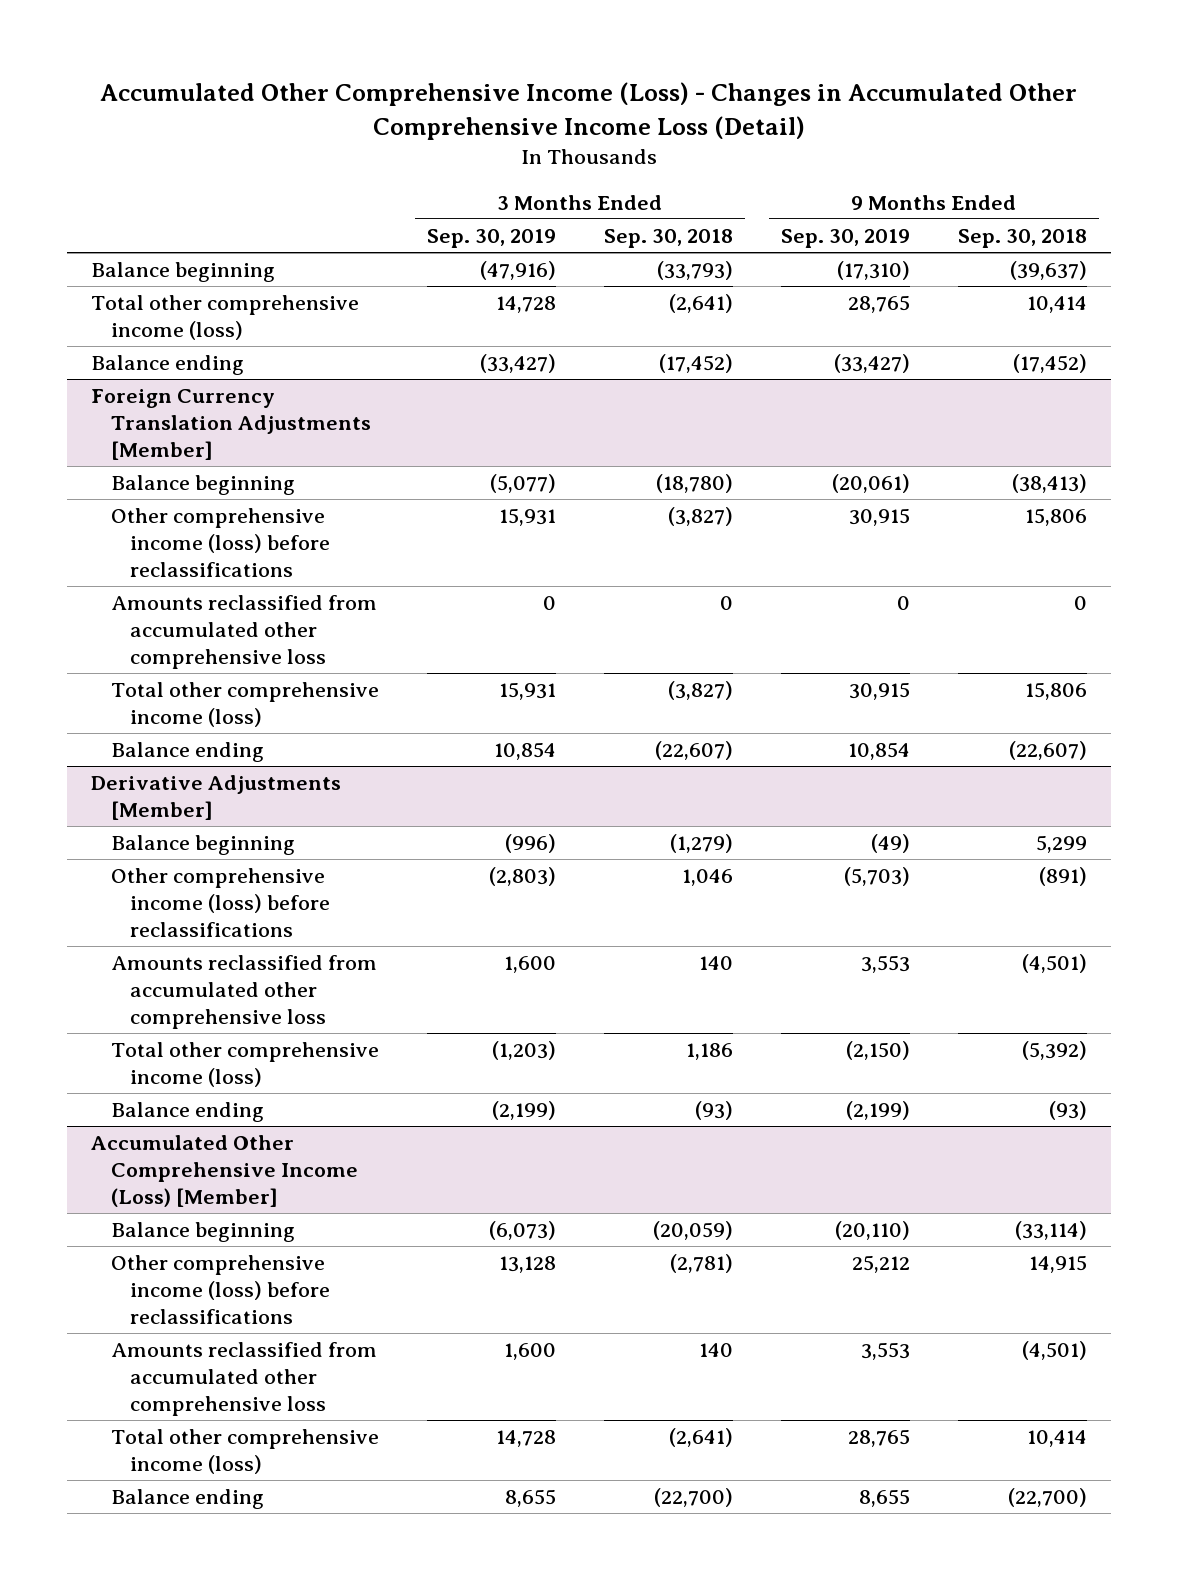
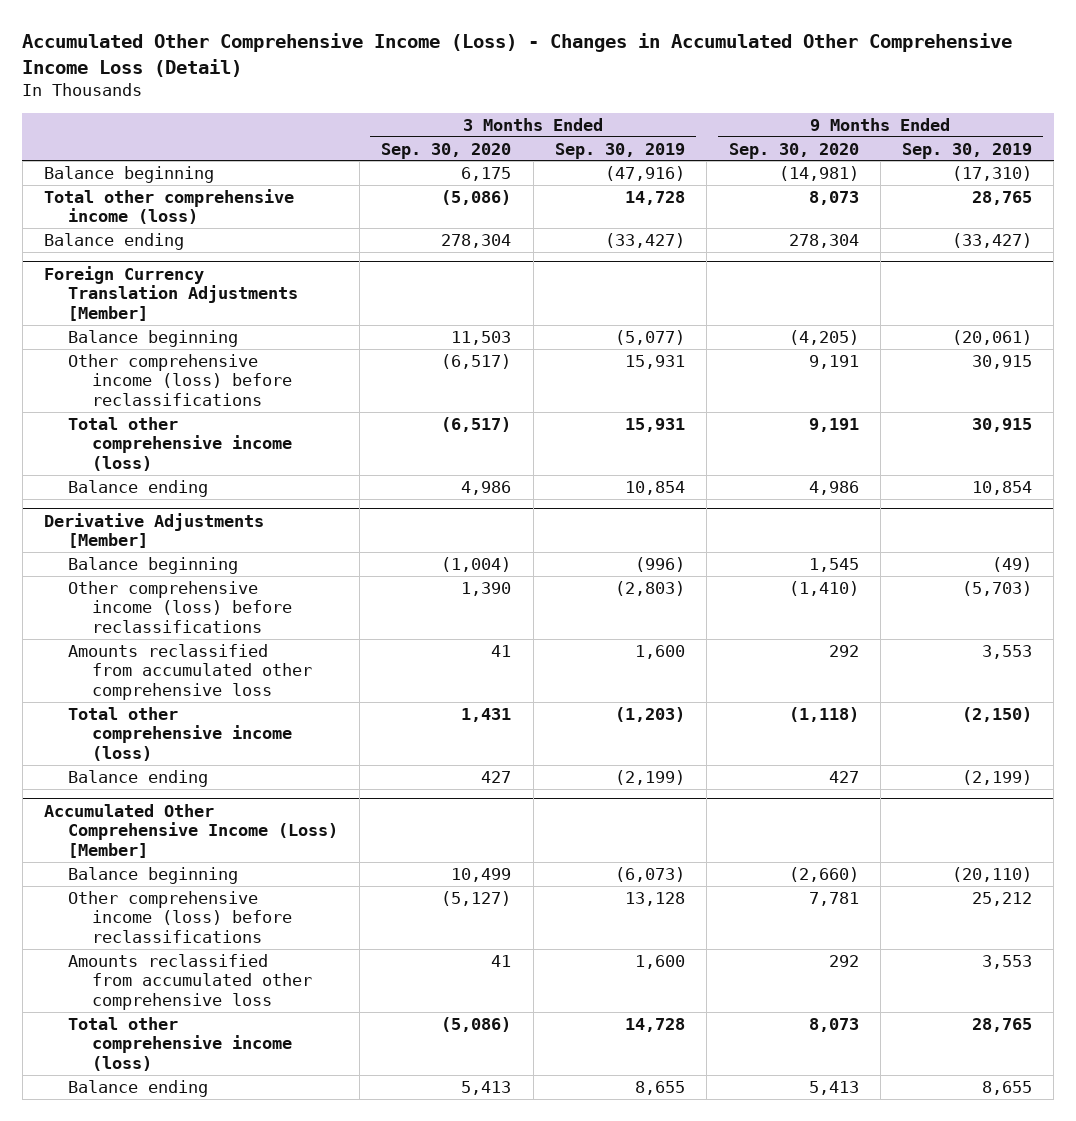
- | 3 Months Ended Sep. 30, 2019 | 3 Months Ended Sep. 30, 2018 | 9 Months Ended Sep. 30, 2019 | 9 Months Ended Sep. 30, 2018
+ | 3 Months Ended Sep. 30, 2020 | 3 Months Ended Sep. 30, 2019 | 9 Months Ended Sep. 30, 2020 | 9 Months Ended Sep. 30, 2019
@ Foreign Currency Translation Adjustments [Member]
- Amounts reclassified from accumulated other comprehensive loss | 0 | 0 | 0 | 0

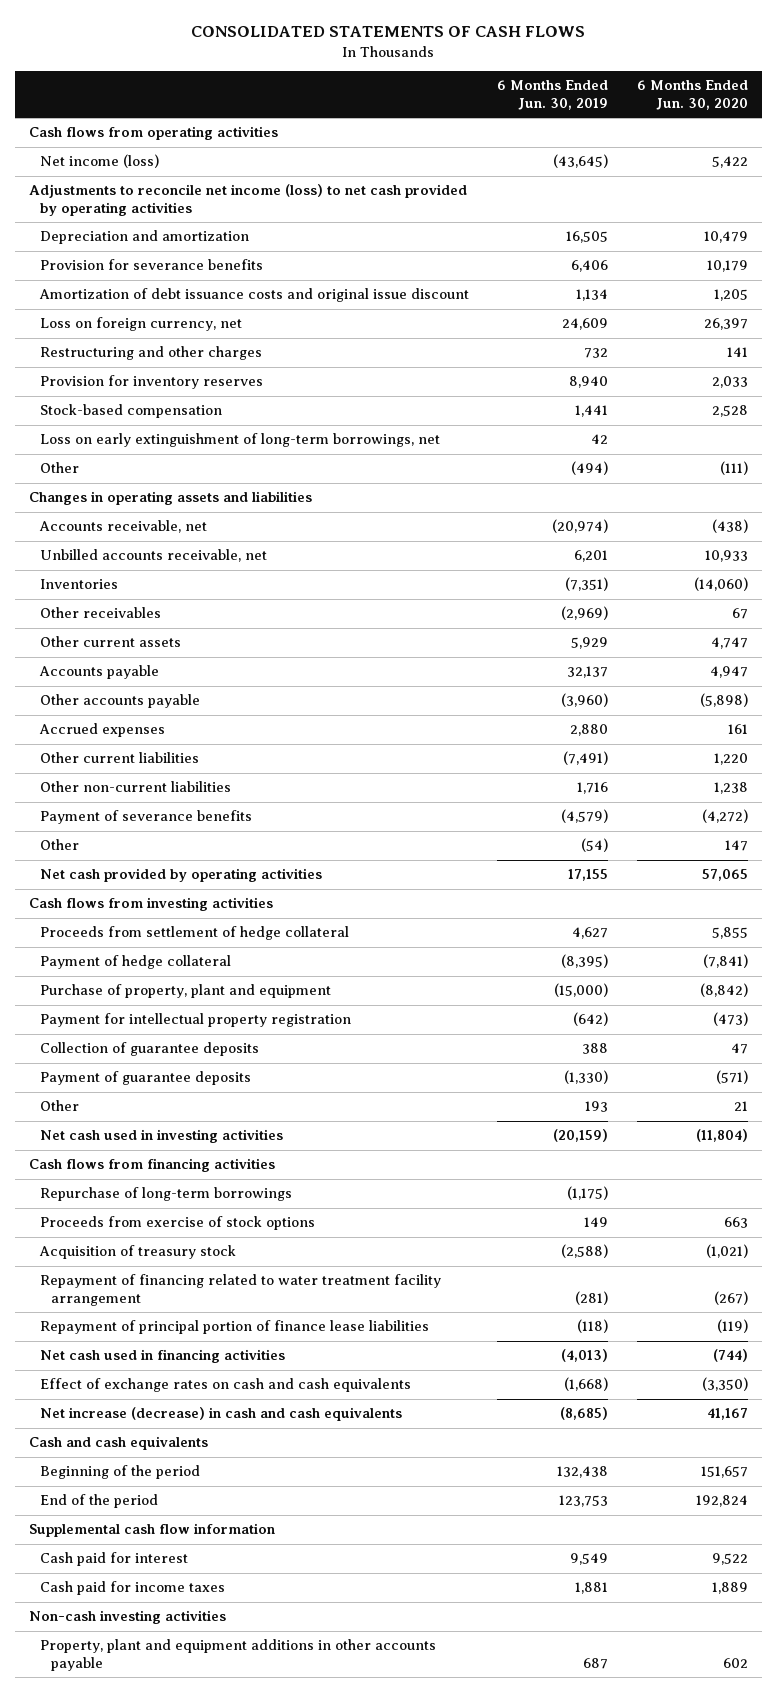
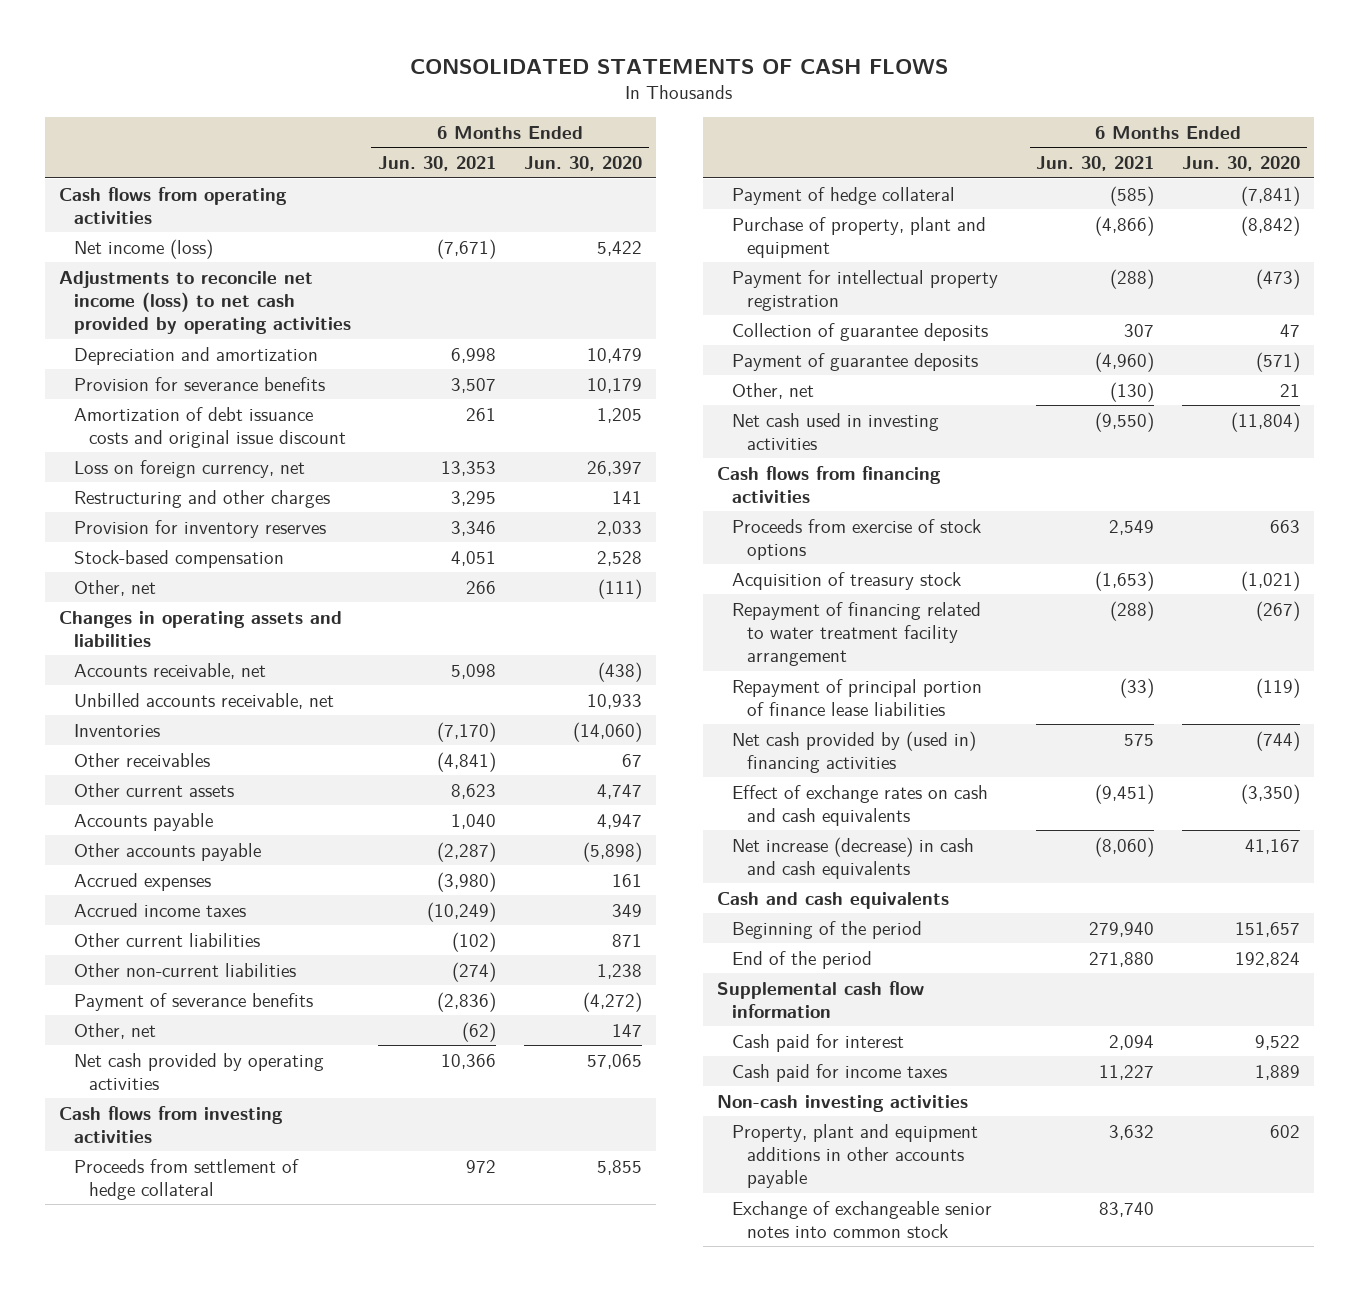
- | 6 Months Ended Jun. 30, 2019 | 6 Months Ended Jun. 30, 2020
+ | 6 Months Ended Jun. 30, 2021 | 6 Months Ended Jun. 30, 2020
- Loss on early extinguishment of long-term borrowings, net | 42 |
- Other | (494) | (111)
+ Other, net | 266 | (111)
- Other current liabilities | (7,491) | 1,220
+ Accrued income taxes | (10,249) | 349
+ Other current liabilities | (102) | 871
- Other | (54) | 147
+ Other, net | (62) | 147
- Other | 193 | 21
+ Other, net | (130) | 21
- Repurchase of long-term borrowings | (1,175) |
- Net cash used in financing activities | (4,013) | (744)
+ Net cash provided by (used in) financing activities | 575 | (744)
+ Exchange of exchangeable senior notes into common stock | 83,740 |

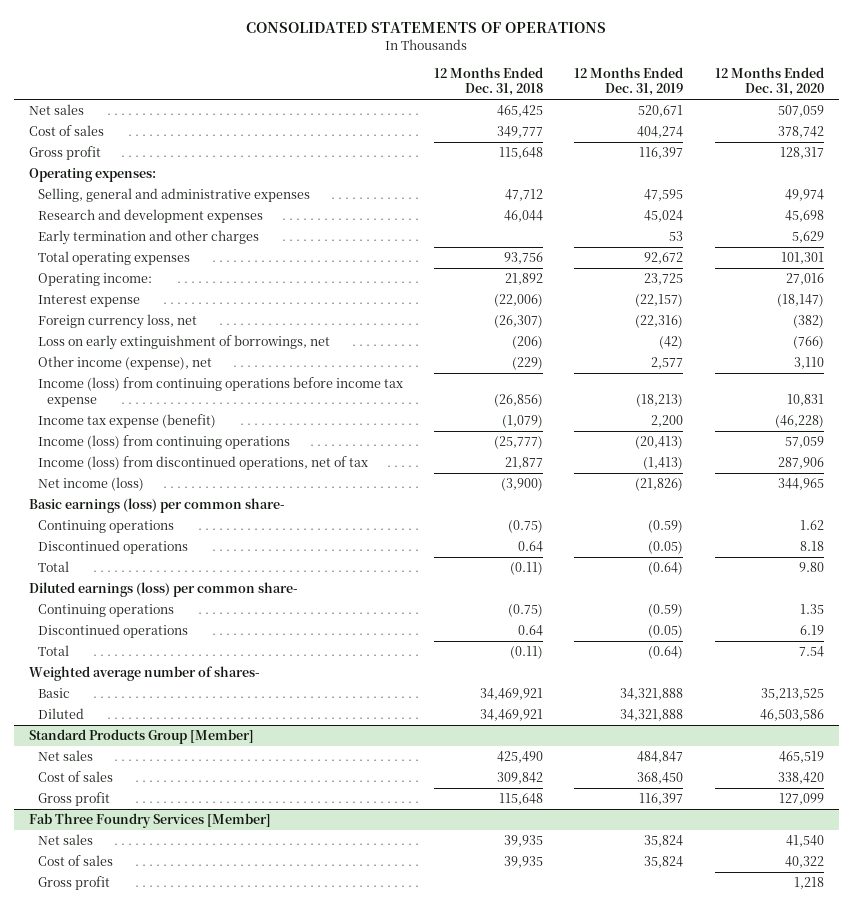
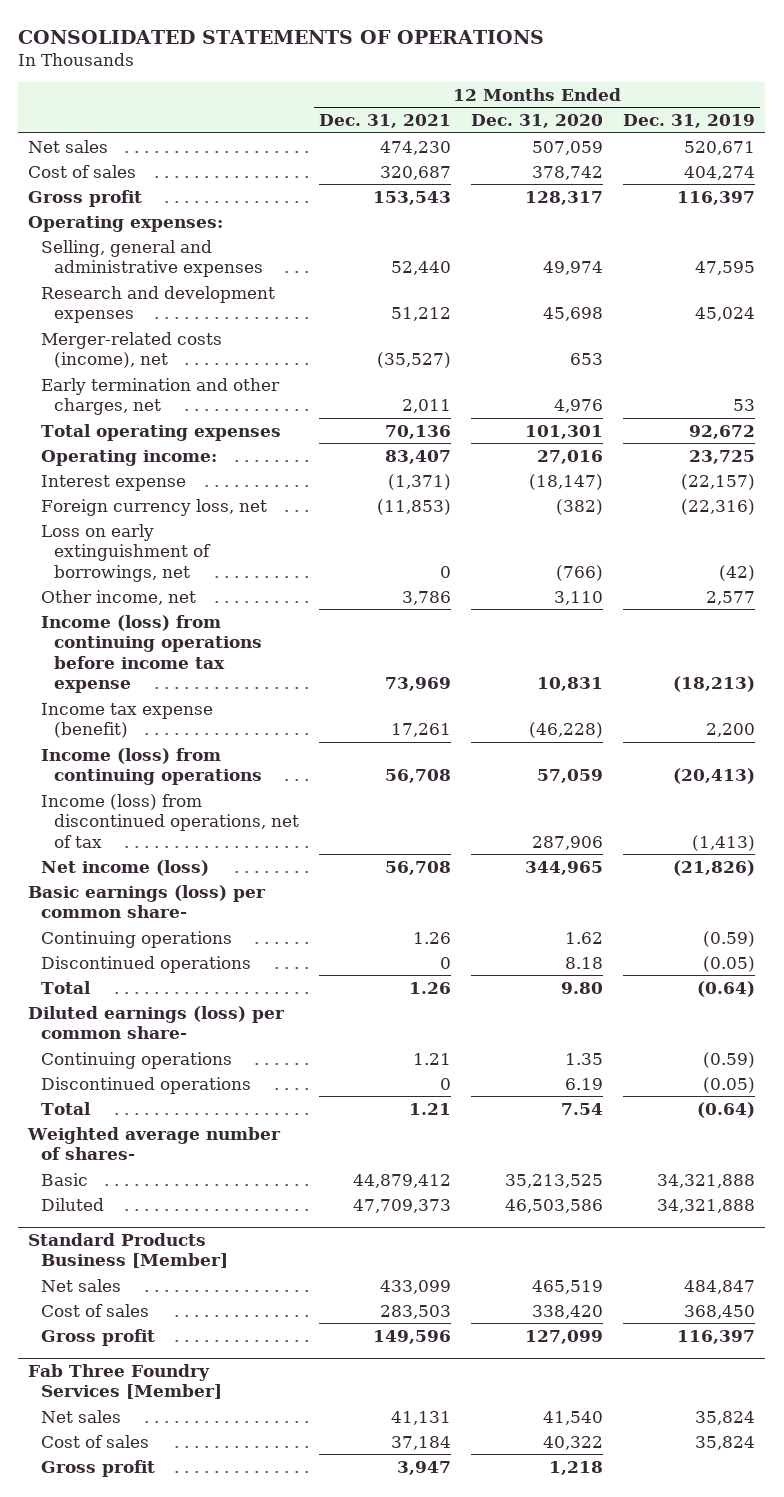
- | 12 Months Ended Dec. 31, 2018 | 12 Months Ended Dec. 31, 2019 | 12 Months Ended Dec. 31, 2020
+ | 12 Months Ended Dec. 31, 2021 | 12 Months Ended Dec. 31, 2020 | 12 Months Ended Dec. 31, 2019
- Early termination and other charges | | 53 | 5,629
+ Merger-related costs (income), net | (35,527) | 653 |
+ Early termination and other charges, net | 2,011 | 4,976 | 53
- Other income (expense), net | (229) | 2,577 | 3,110
+ Other income, net | 3,786 | 3,110 | 2,577
- Standard Products Group [Member]
+ Standard Products Business [Member]

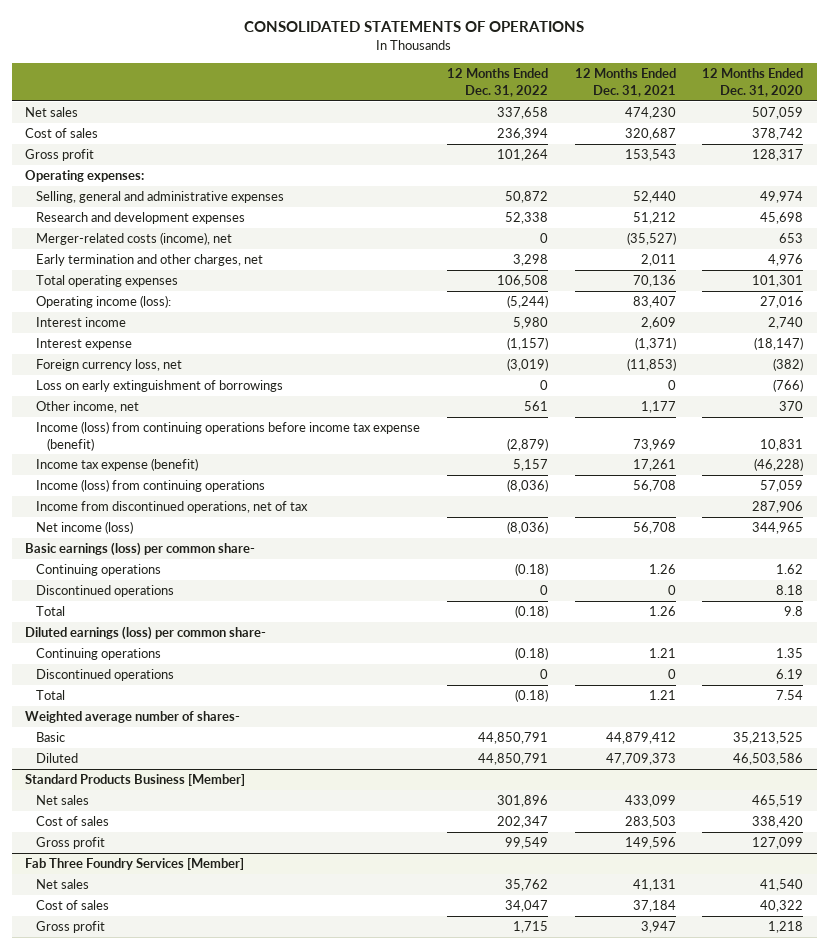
- | 12 Months Ended Dec. 31, 2021 | 12 Months Ended Dec. 31, 2020 | 12 Months Ended Dec. 31, 2019
+ | 12 Months Ended Dec. 31, 2022 | 12 Months Ended Dec. 31, 2021 | 12 Months Ended Dec. 31, 2020
- Operating income: | 83,407 | 27,016 | 23,725
+ Operating income (loss): | (5,244) | 83,407 | 27,016
+ Interest income | 5,980 | 2,609 | 2,740
- Loss on early extinguishment of borrowings, net | 0 | (766) | (42)
- Other income, net | 3,786 | 3,110 | 2,577
- Income (loss) from continuing operations before income tax expense | 73,969 | 10,831 | (18,213)
+ Loss on early extinguishment of borrowings | 0 | 0 | (766)
+ Other income, net | 561 | 1,177 | 370
+ Income (loss) from continuing operations before income tax expense (benefit) | (2,879) | 73,969 | 10,831
- Income (loss) from discontinued operations, net of tax | | 287,906 | (1,413)
+ Income from discontinued operations, net of tax | | | 287,906
- Total | 1.26 | 9.80 | (0.64)
+ Total | (0.18) | 1.26 | 9.8

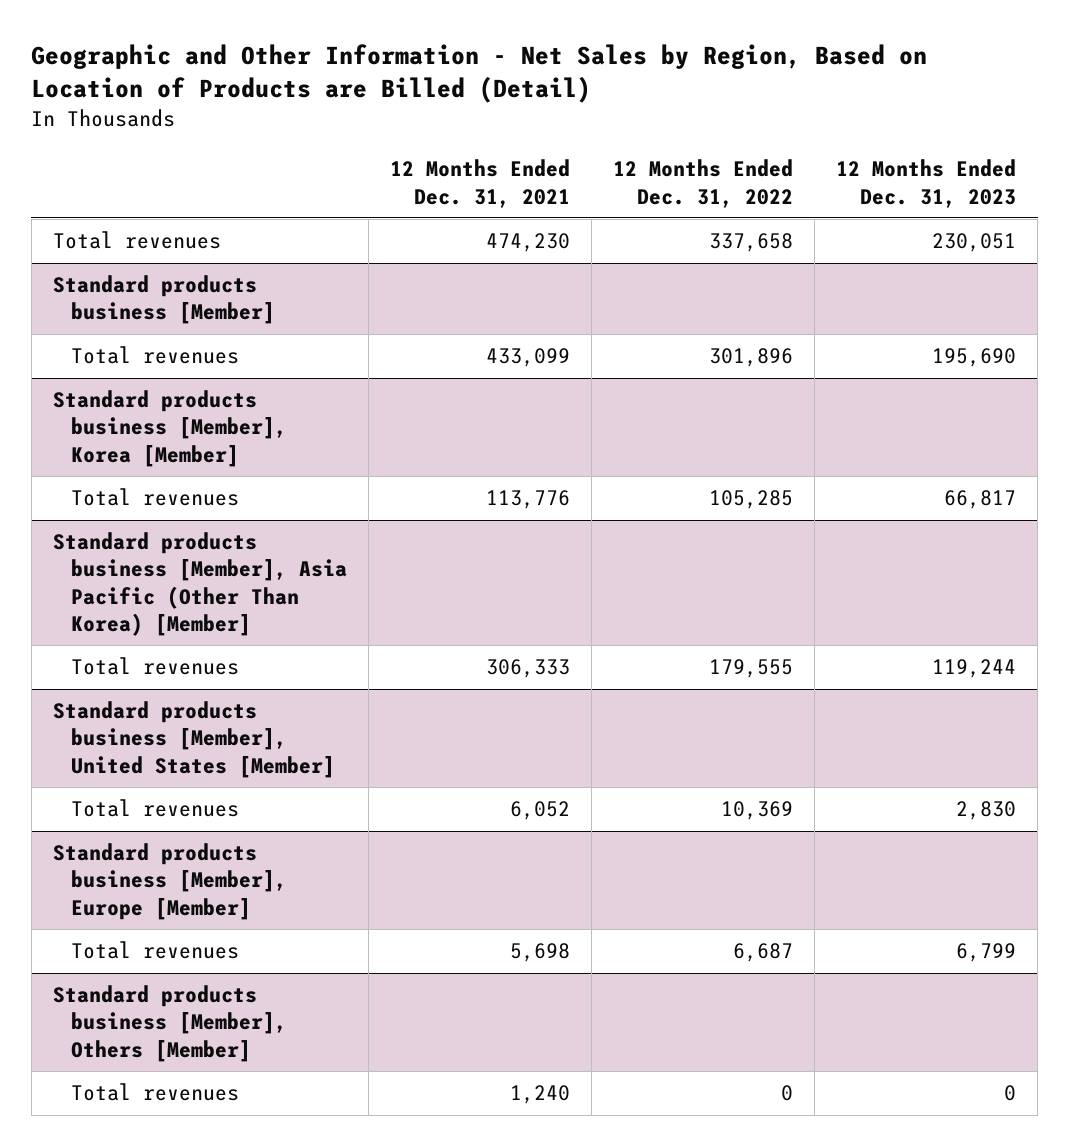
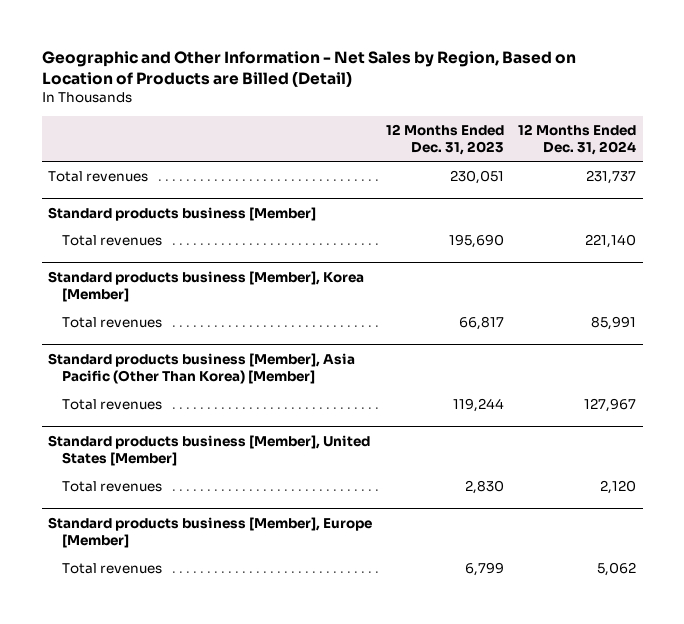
- | 12 Months Ended Dec. 31, 2021 | 12 Months Ended Dec. 31, 2022 | 12 Months Ended Dec. 31, 2023
+ | 12 Months Ended Dec. 31, 2023 | 12 Months Ended Dec. 31, 2024
- Standard products business [Member], Others [Member]
- Total revenues | 1,240 | 0 | 0

